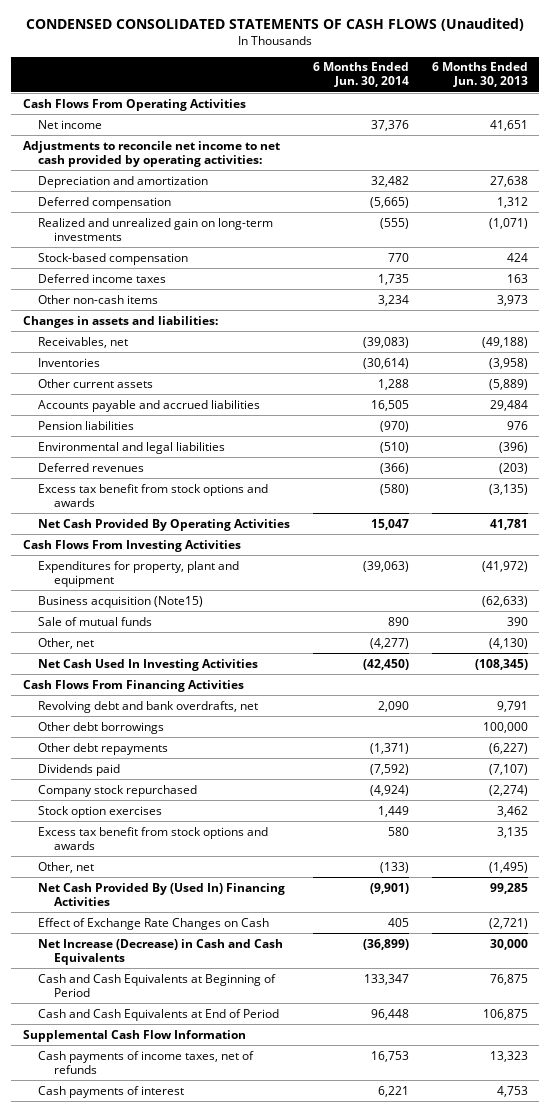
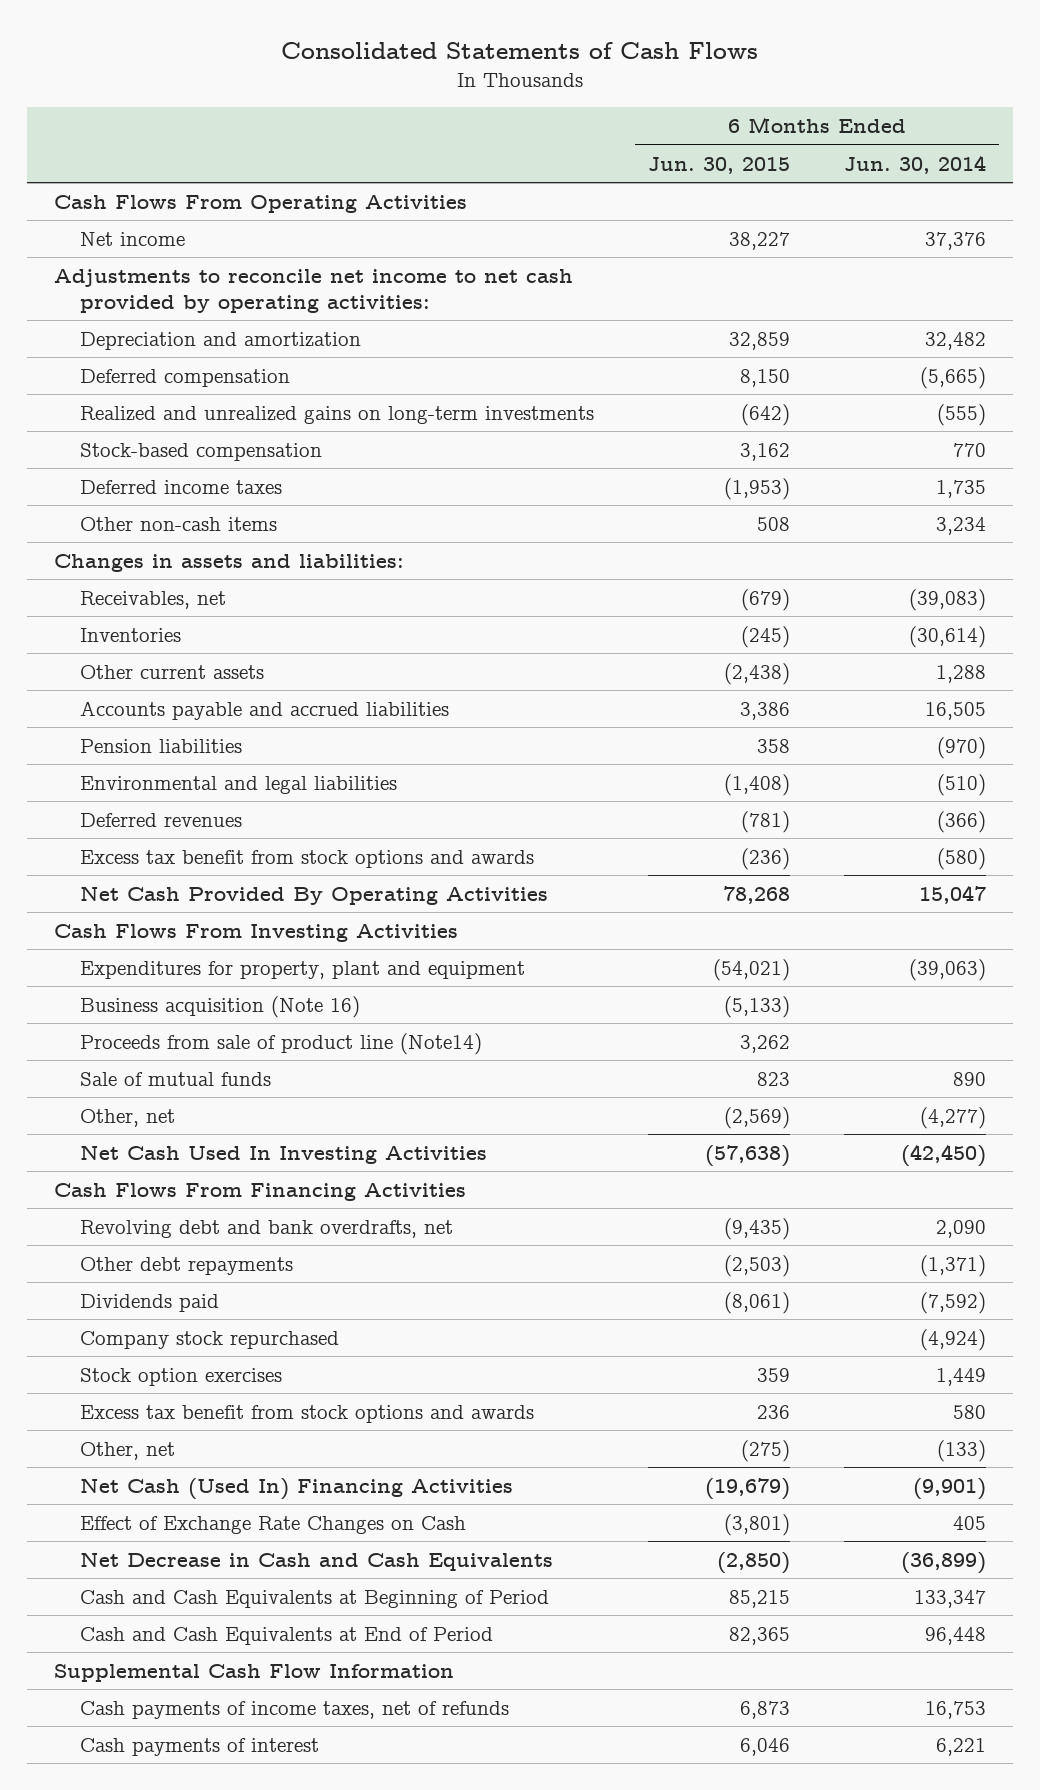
- CONDENSED CONSOLIDATED STATEMENTS OF CASH FLOWS (Unaudited)
+ Consolidated Statements of Cash Flows
- | 6 Months Ended Jun. 30, 2014 | 6 Months Ended Jun. 30, 2013
+ | 6 Months Ended Jun. 30, 2015 | 6 Months Ended Jun. 30, 2014
- Realized and unrealized gain on long-term investments | (555) | (1,071)
+ Realized and unrealized gains on long-term investments | (642) | (555)
- Business acquisition (Note15) | | (62,633)
+ Business acquisition (Note 16) | (5,133) |
+ Proceeds from sale of product line (Note14) | 3,262 |
- Other debt borrowings | | 100,000
- Net Cash Provided By (Used In) Financing Activities | (9,901) | 99,285
+ Net Cash (Used In) Financing Activities | (19,679) | (9,901)
- Net Increase (Decrease) in Cash and Cash Equivalents | (36,899) | 30,000
+ Net Decrease in Cash and Cash Equivalents | (2,850) | (36,899)

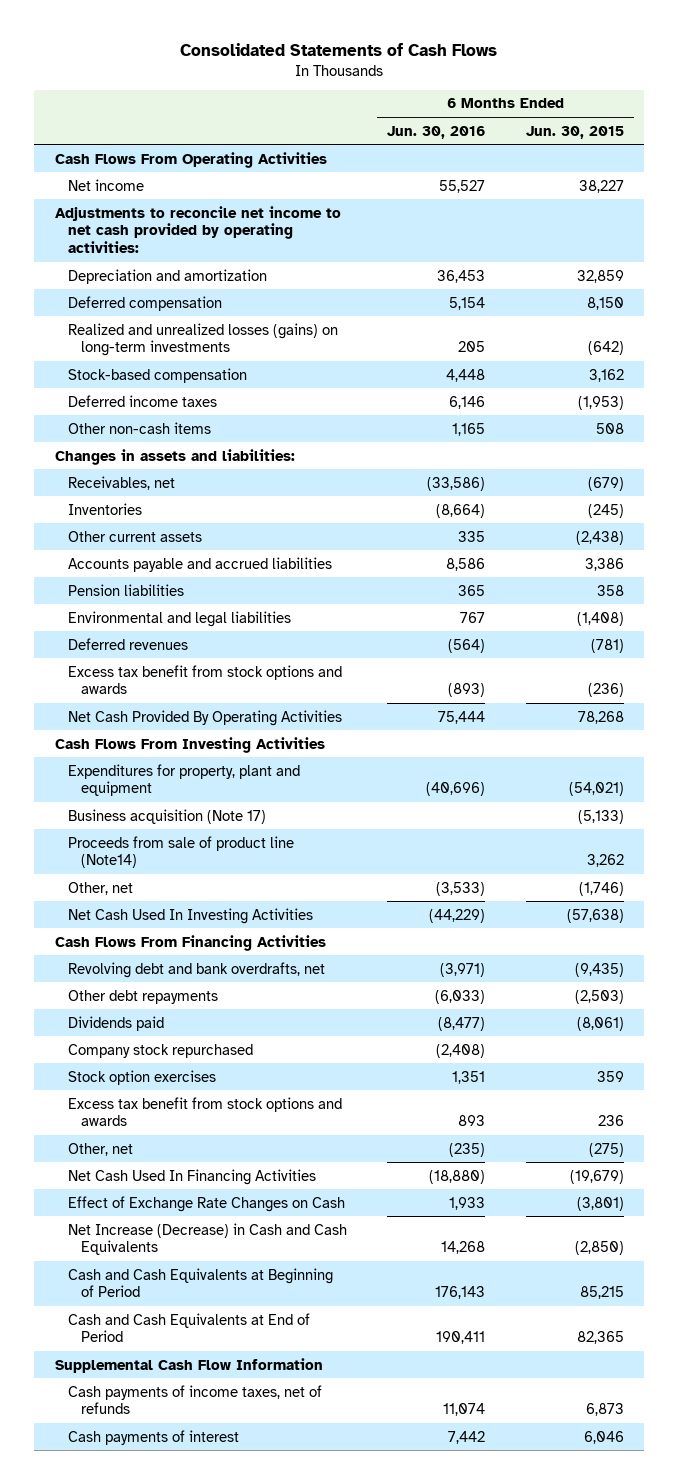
- | 6 Months Ended Jun. 30, 2015 | 6 Months Ended Jun. 30, 2014
+ | 6 Months Ended Jun. 30, 2016 | 6 Months Ended Jun. 30, 2015
- Realized and unrealized gains on long-term investments | (642) | (555)
+ Realized and unrealized losses (gains) on long-term investments | 205 | (642)
- Business acquisition (Note 16) | (5,133) |
+ Business acquisition (Note 17) | | (5,133)
- Sale of mutual funds | 823 | 890
- Other, net | (2,569) | (4,277)
+ Other, net | (3,533) | (1,746)
- Net Cash (Used In) Financing Activities | (19,679) | (9,901)
+ Net Cash Used In Financing Activities | (18,880) | (19,679)
- Net Decrease in Cash and Cash Equivalents | (2,850) | (36,899)
+ Net Increase (Decrease) in Cash and Cash Equivalents | 14,268 | (2,850)

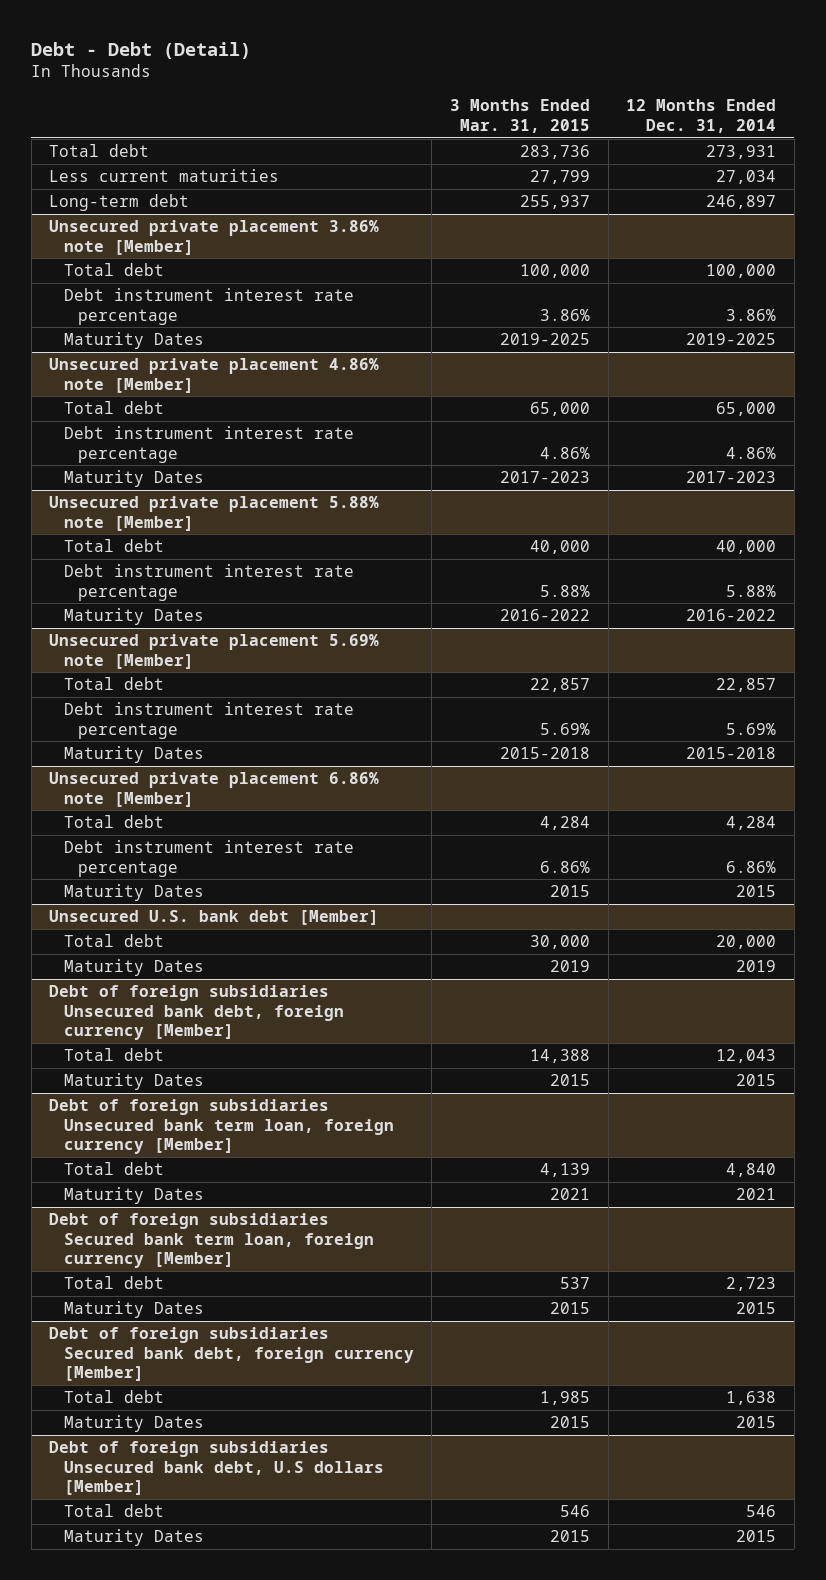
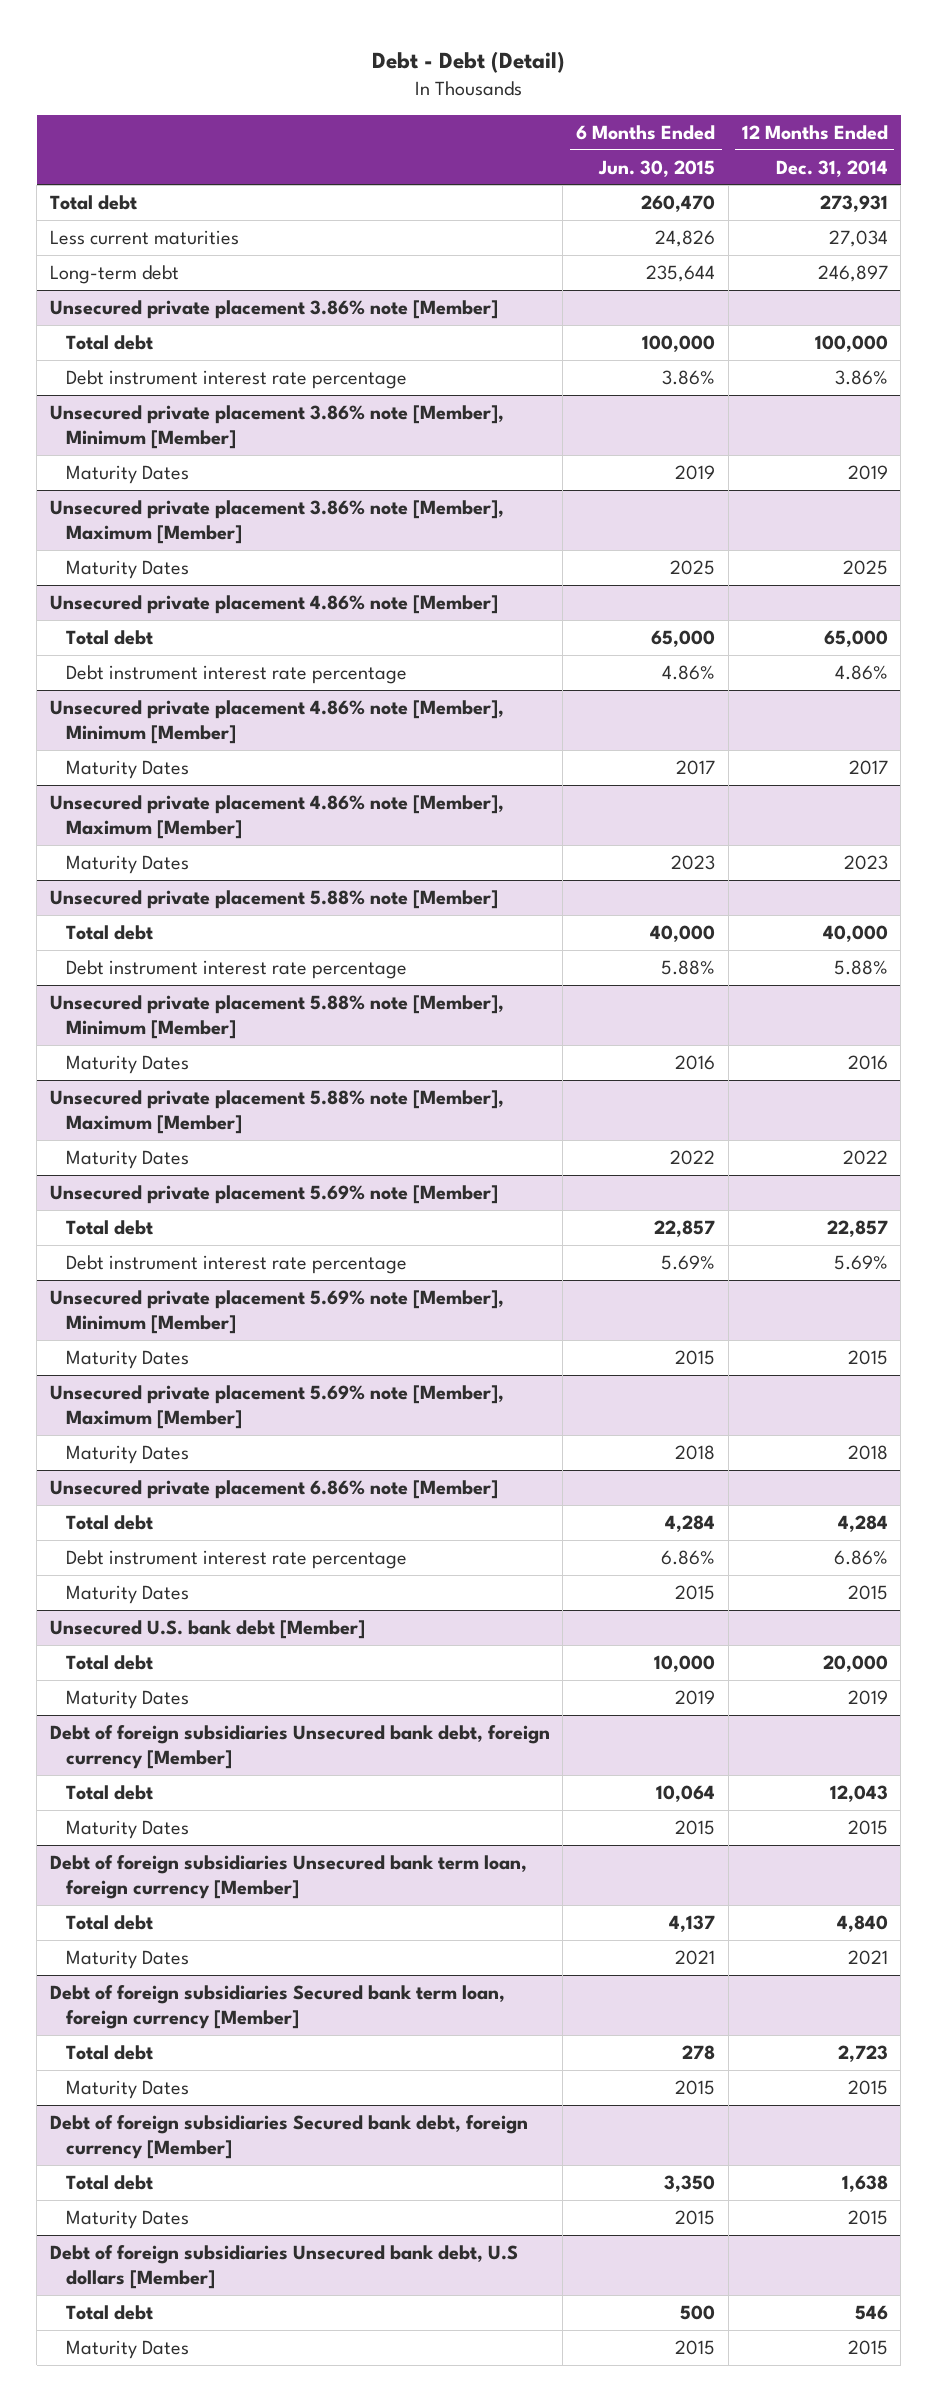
- | 3 Months Ended Mar. 31, 2015 | 12 Months Ended Dec. 31, 2014
+ | 6 Months Ended Jun. 30, 2015 | 12 Months Ended Dec. 31, 2014
@ Unsecured private placement 3.86% note [Member]
- Maturity Dates | 2019-2025 | 2019-2025
+ Unsecured private placement 3.86% note [Member], Minimum [Member]
+ Maturity Dates | 2019 | 2019
+ Unsecured private placement 3.86% note [Member], Maximum [Member]
+ Maturity Dates | 2025 | 2025
@ Unsecured private placement 4.86% note [Member]
- Maturity Dates | 2017-2023 | 2017-2023
+ Unsecured private placement 4.86% note [Member], Minimum [Member]
+ Maturity Dates | 2017 | 2017
+ Unsecured private placement 4.86% note [Member], Maximum [Member]
+ Maturity Dates | 2023 | 2023
@ Unsecured private placement 5.88% note [Member]
- Maturity Dates | 2016-2022 | 2016-2022
+ Unsecured private placement 5.88% note [Member], Minimum [Member]
+ Maturity Dates | 2016 | 2016
+ Unsecured private placement 5.88% note [Member], Maximum [Member]
+ Maturity Dates | 2022 | 2022
@ Unsecured private placement 5.69% note [Member]
- Maturity Dates | 2015-2018 | 2015-2018
+ Unsecured private placement 5.69% note [Member], Minimum [Member]
+ Maturity Dates | 2015 | 2015
+ Unsecured private placement 5.69% note [Member], Maximum [Member]
+ Maturity Dates | 2018 | 2018

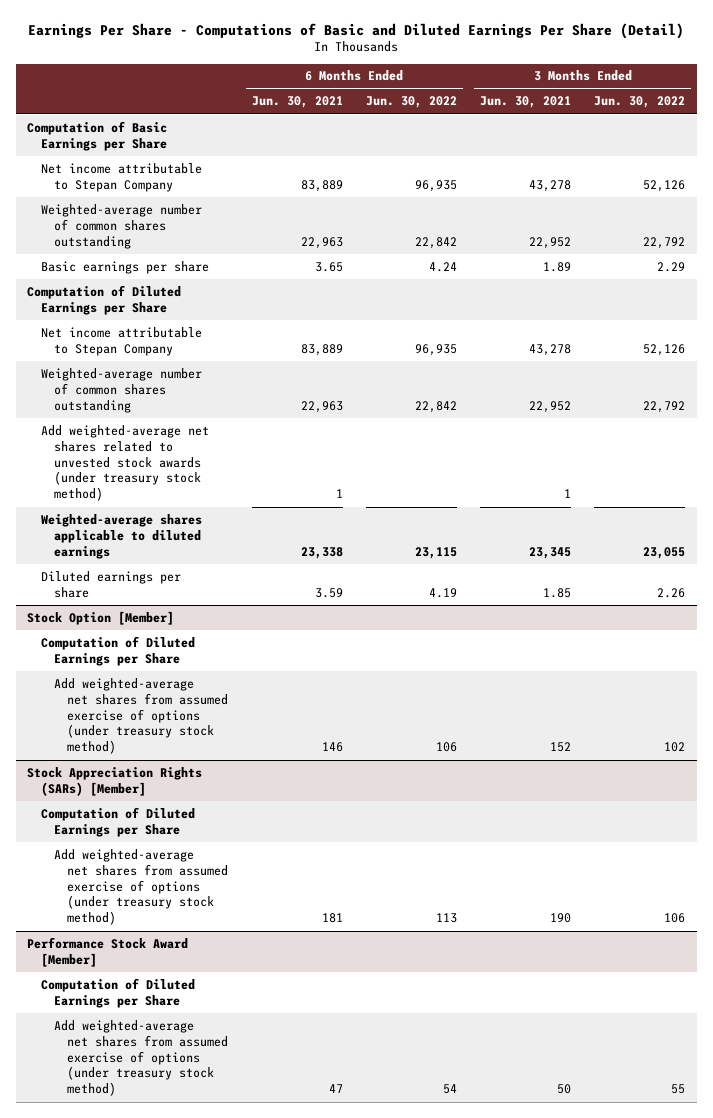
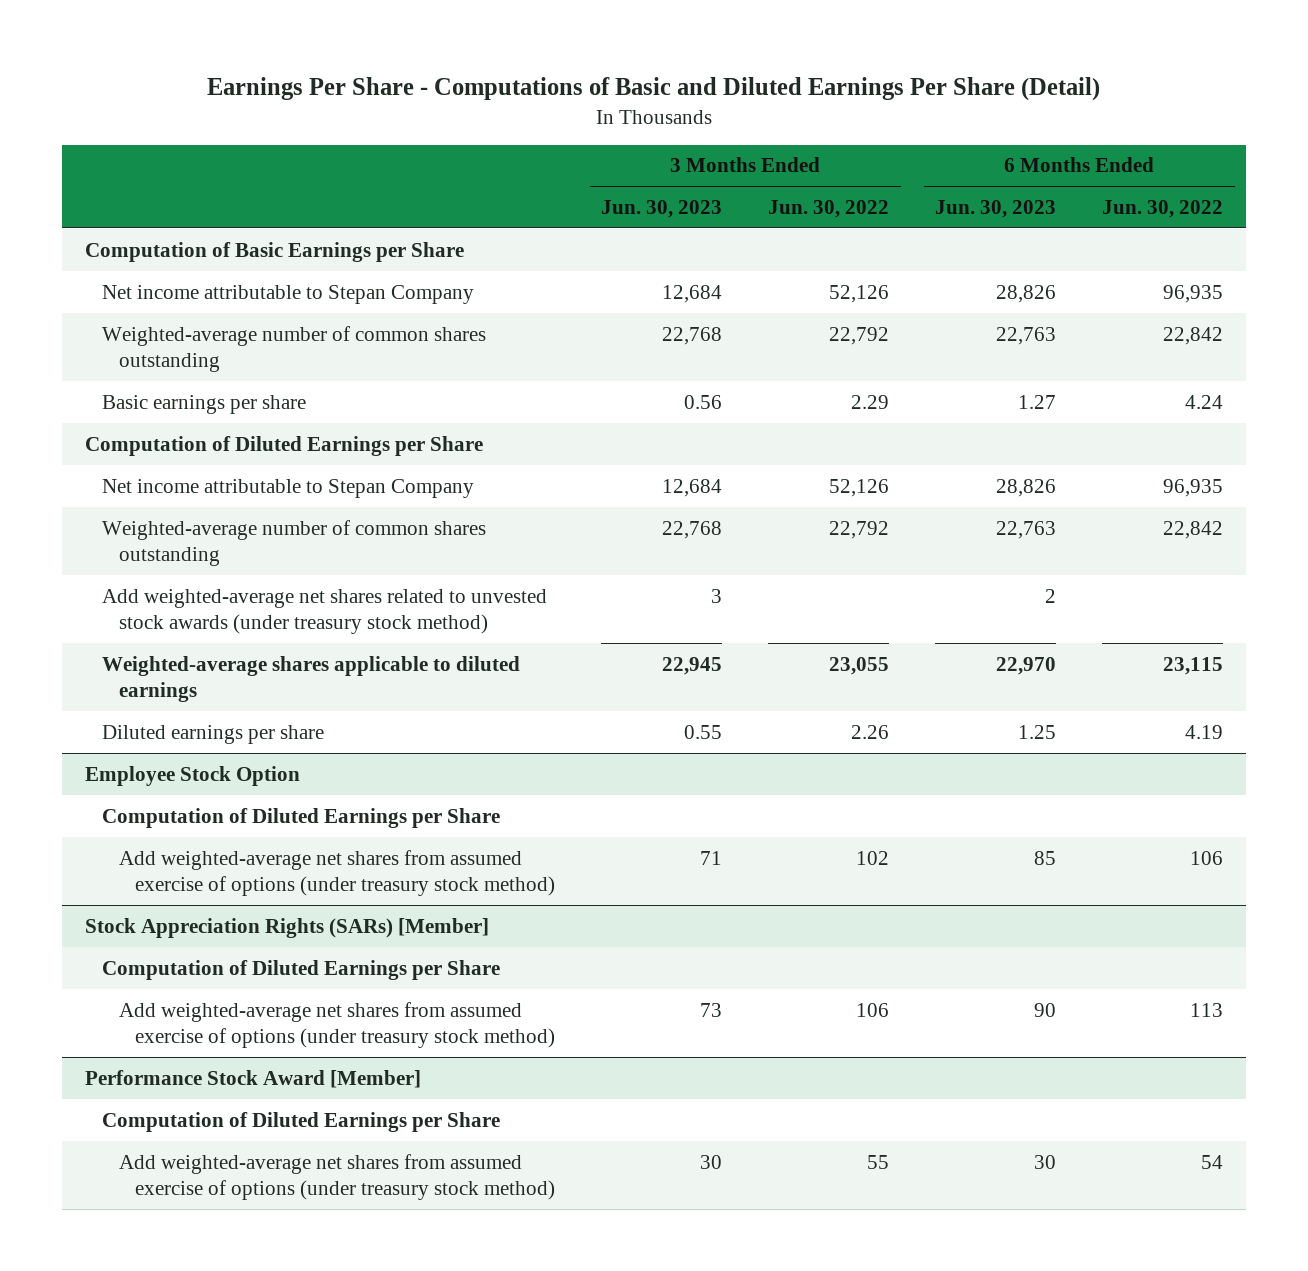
- | 6 Months Ended Jun. 30, 2021 | 6 Months Ended Jun. 30, 2022 | 3 Months Ended Jun. 30, 2021 | 3 Months Ended Jun. 30, 2022
+ | 3 Months Ended Jun. 30, 2023 | 3 Months Ended Jun. 30, 2022 | 6 Months Ended Jun. 30, 2023 | 6 Months Ended Jun. 30, 2022
- Stock Option [Member]
+ Employee Stock Option

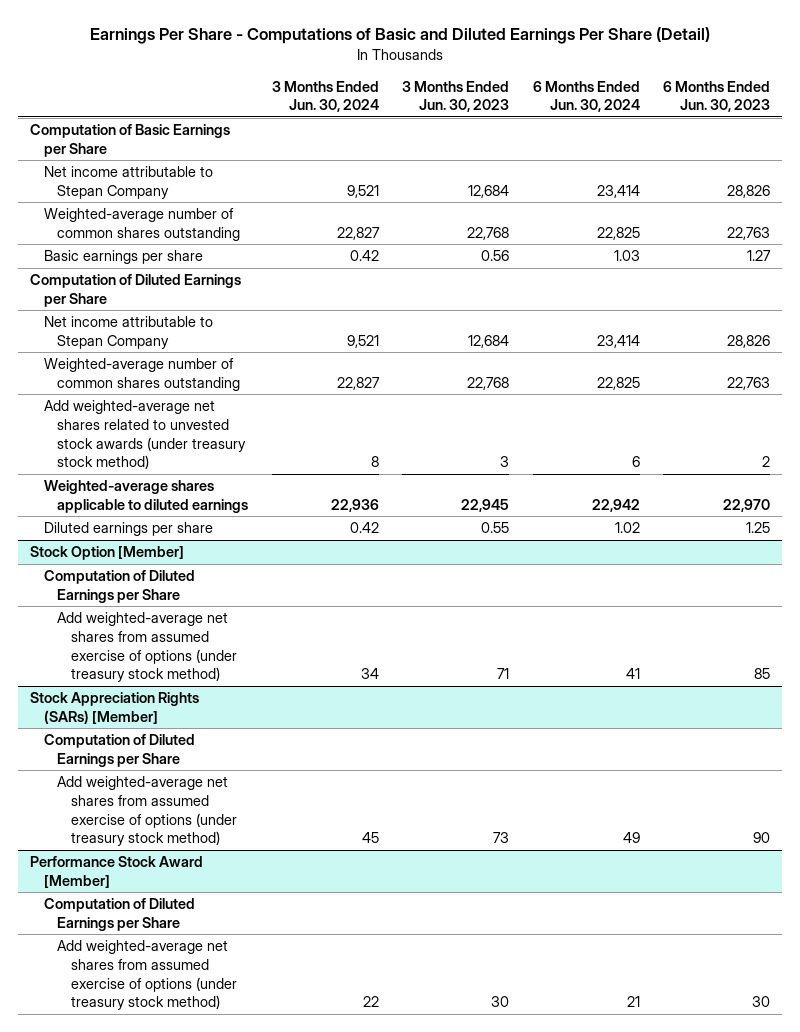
- | 3 Months Ended Jun. 30, 2023 | 3 Months Ended Jun. 30, 2022 | 6 Months Ended Jun. 30, 2023 | 6 Months Ended Jun. 30, 2022
+ | 3 Months Ended Jun. 30, 2024 | 3 Months Ended Jun. 30, 2023 | 6 Months Ended Jun. 30, 2024 | 6 Months Ended Jun. 30, 2023
- Employee Stock Option
+ Stock Option [Member]

